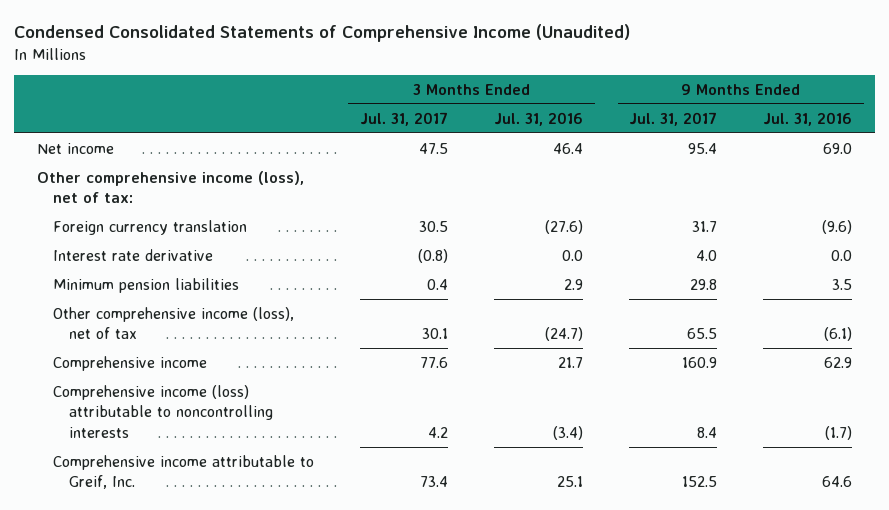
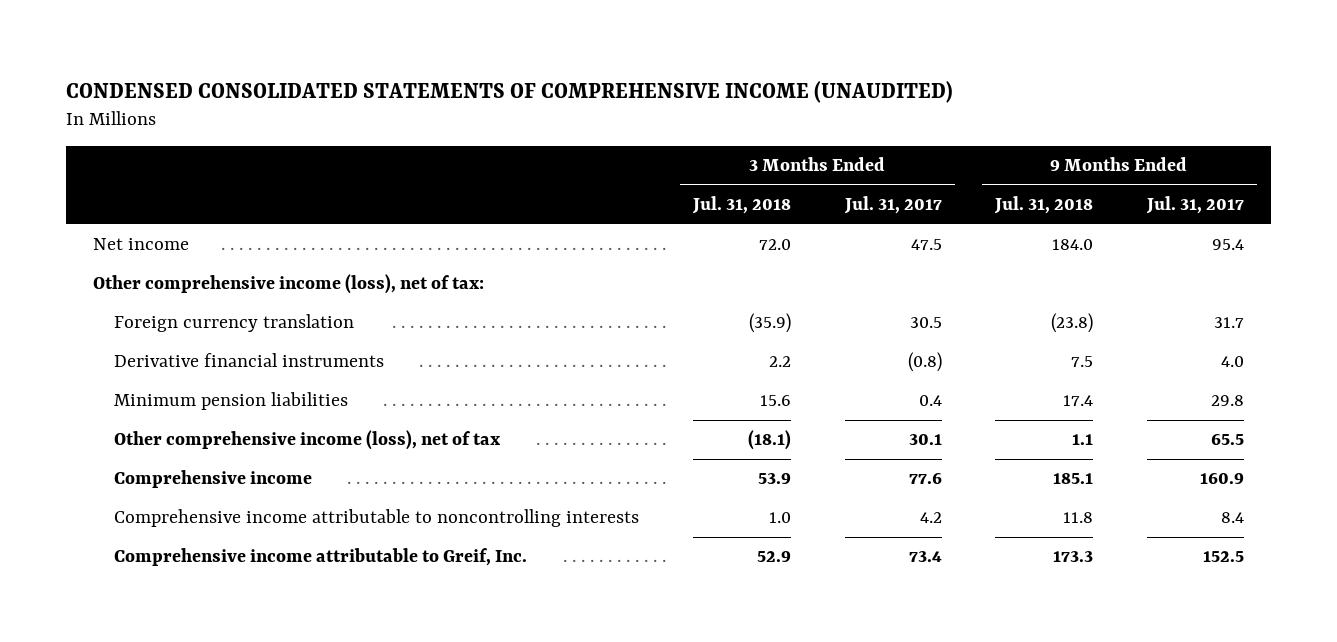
- Condensed Consolidated Statements of Comprehensive Income (Unaudited)
+ CONDENSED CONSOLIDATED STATEMENTS OF COMPREHENSIVE INCOME (UNAUDITED)
- | 3 Months Ended Jul. 31, 2017 | 3 Months Ended Jul. 31, 2016 | 9 Months Ended Jul. 31, 2017 | 9 Months Ended Jul. 31, 2016
+ | 3 Months Ended Jul. 31, 2018 | 3 Months Ended Jul. 31, 2017 | 9 Months Ended Jul. 31, 2018 | 9 Months Ended Jul. 31, 2017
- Interest rate derivative | (0.8) | 0.0 | 4.0 | 0.0
+ Derivative financial instruments | 2.2 | (0.8) | 7.5 | 4.0
- Comprehensive income (loss) attributable to noncontrolling interests | 4.2 | (3.4) | 8.4 | (1.7)
+ Comprehensive income attributable to noncontrolling interests | 1.0 | 4.2 | 11.8 | 8.4

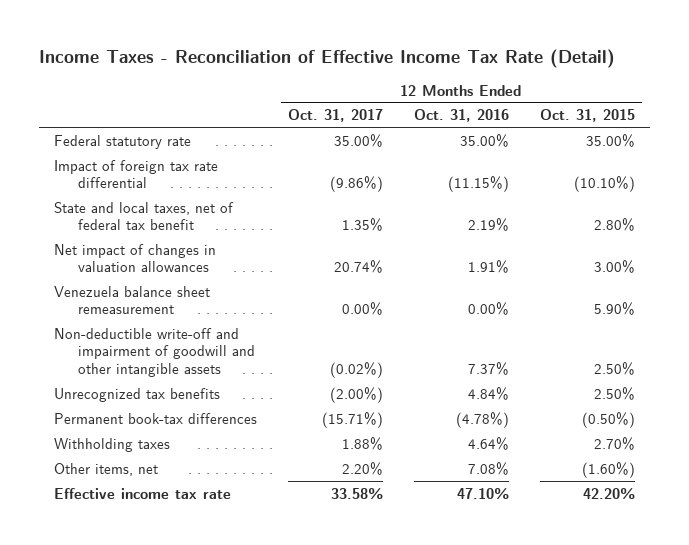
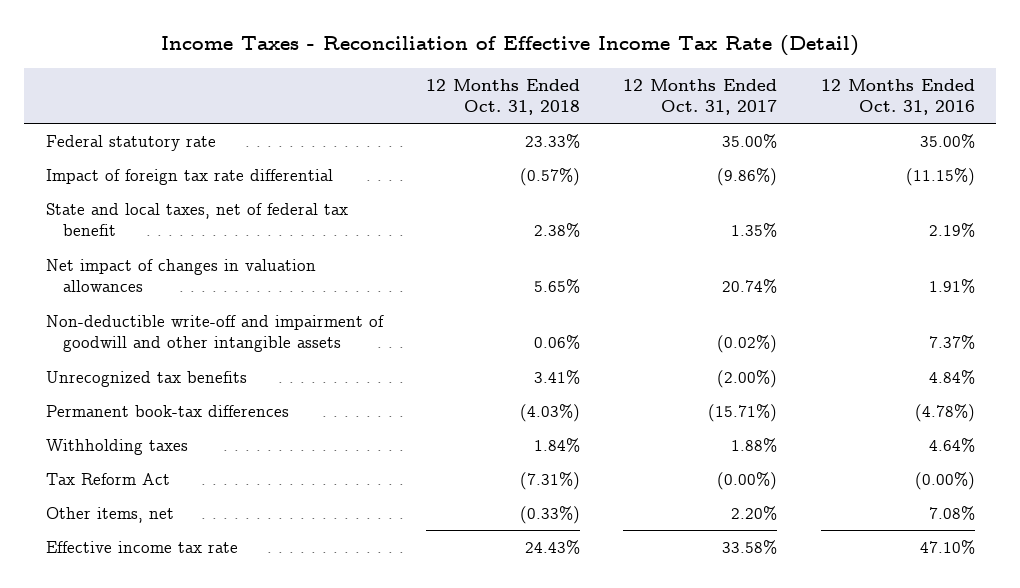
- | 12 Months Ended Oct. 31, 2017 | 12 Months Ended Oct. 31, 2016 | 12 Months Ended Oct. 31, 2015
+ | 12 Months Ended Oct. 31, 2018 | 12 Months Ended Oct. 31, 2017 | 12 Months Ended Oct. 31, 2016
- Venezuela balance sheet remeasurement | 0.00% | 0.00% | 5.90%
+ Tax Reform Act | (7.31%) | (0.00%) | (0.00%)

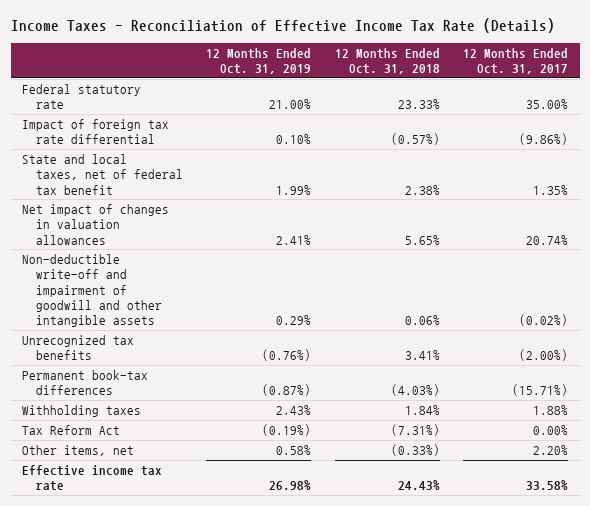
- Income Taxes - Reconciliation of Effective Income Tax Rate (Detail)
+ Income Taxes - Reconciliation of Effective Income Tax Rate (Details)
- | 12 Months Ended Oct. 31, 2018 | 12 Months Ended Oct. 31, 2017 | 12 Months Ended Oct. 31, 2016
+ | 12 Months Ended Oct. 31, 2019 | 12 Months Ended Oct. 31, 2018 | 12 Months Ended Oct. 31, 2017
- Tax Reform Act | (7.31%) | (0.00%) | (0.00%)
+ Tax Reform Act | (0.19%) | (7.31%) | 0.00%

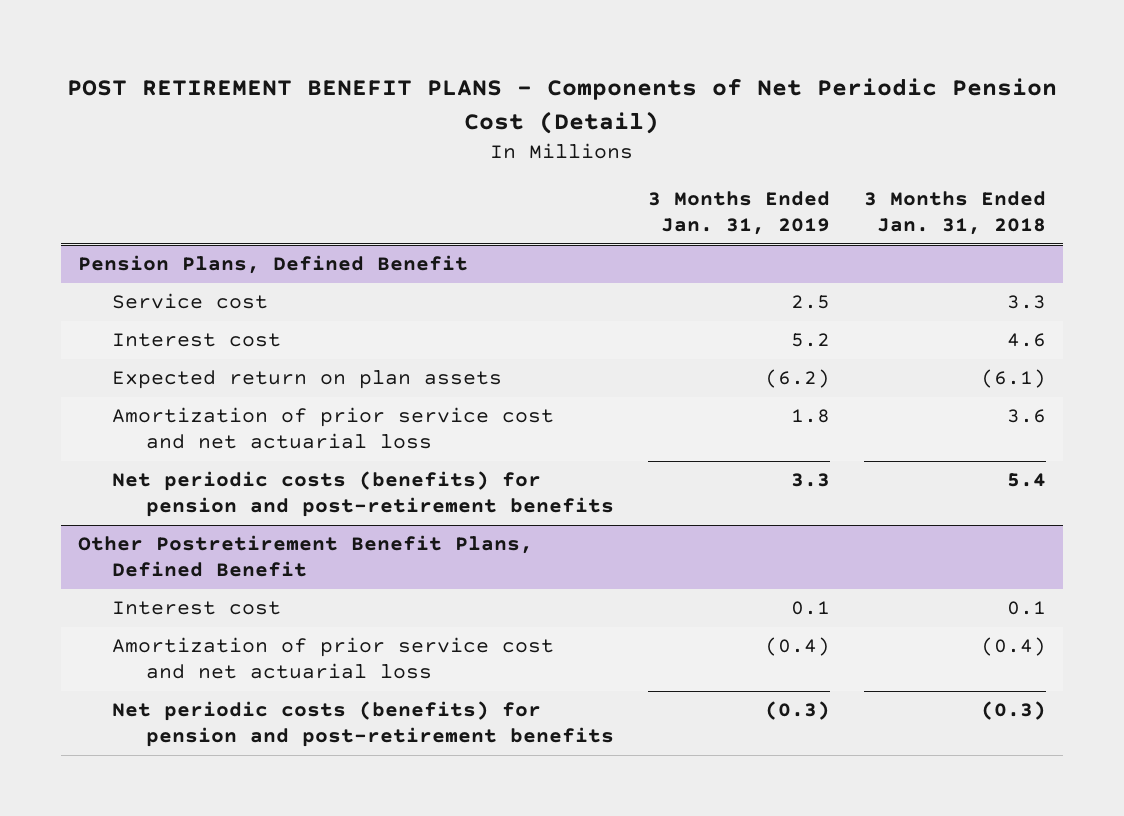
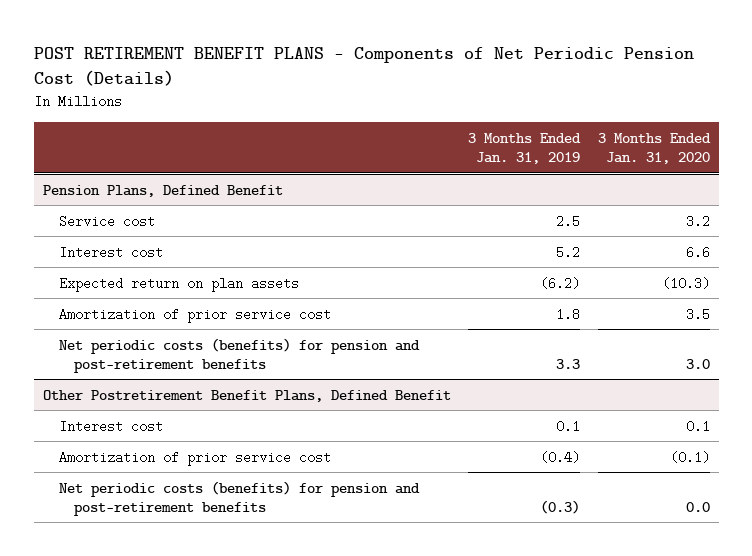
- POST RETIREMENT BENEFIT PLANS - Components of Net Periodic Pension Cost (Detail)
+ POST RETIREMENT BENEFIT PLANS - Components of Net Periodic Pension Cost (Details)
- | 3 Months Ended Jan. 31, 2019 | 3 Months Ended Jan. 31, 2018
+ | 3 Months Ended Jan. 31, 2019 | 3 Months Ended Jan. 31, 2020
@ Pension Plans, Defined Benefit
- Amortization of prior service cost and net actuarial loss | 1.8 | 3.6
+ Amortization of prior service cost | 1.8 | 3.5
@ Other Postretirement Benefit Plans, Defined Benefit
- Amortization of prior service cost and net actuarial loss | (0.4) | (0.4)
+ Amortization of prior service cost | (0.4) | (0.1)

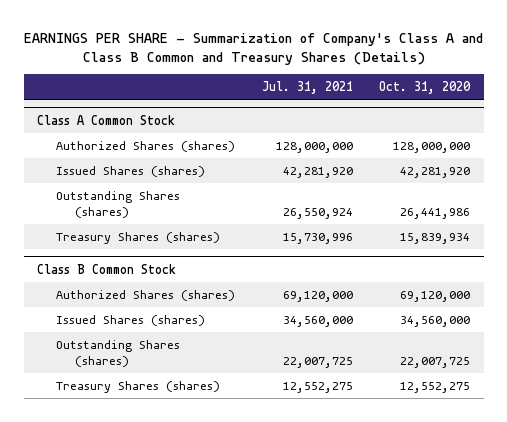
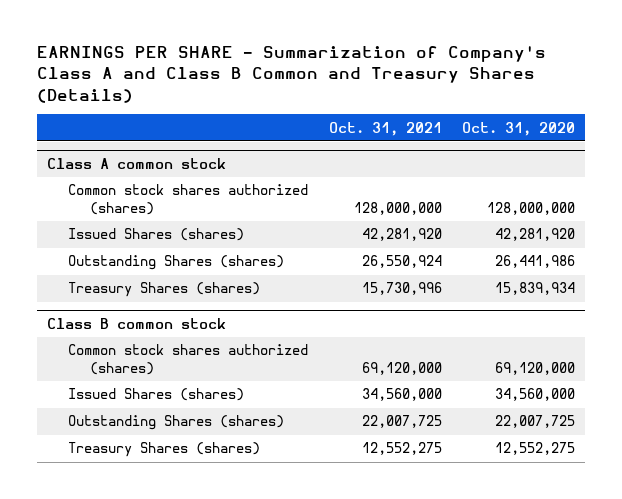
- | Jul. 31, 2021 | Oct. 31, 2020
+ | Oct. 31, 2021 | Oct. 31, 2020
- Class A Common Stock
- Authorized Shares (shares) | 128,000,000 | 128,000,000
+ Class A common stock
+ Common stock shares authorized (shares) | 128,000,000 | 128,000,000
- Class B Common Stock
- Authorized Shares (shares) | 69,120,000 | 69,120,000
+ Class B common stock
+ Common stock shares authorized (shares) | 69,120,000 | 69,120,000

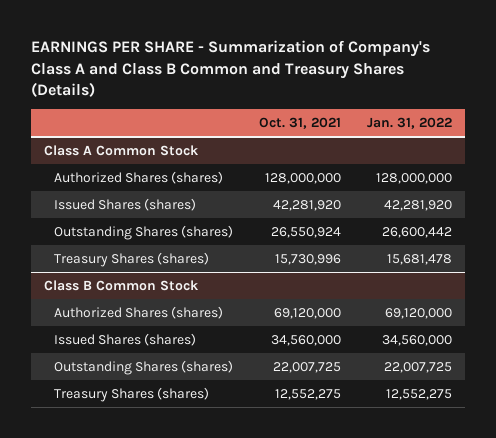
- | Oct. 31, 2021 | Oct. 31, 2020
+ | Oct. 31, 2021 | Jan. 31, 2022
- Class A common stock
- Common stock shares authorized (shares) | 128,000,000 | 128,000,000
+ Class A Common Stock
+ Authorized Shares (shares) | 128,000,000 | 128,000,000
- Class B common stock
- Common stock shares authorized (shares) | 69,120,000 | 69,120,000
+ Class B Common Stock
+ Authorized Shares (shares) | 69,120,000 | 69,120,000

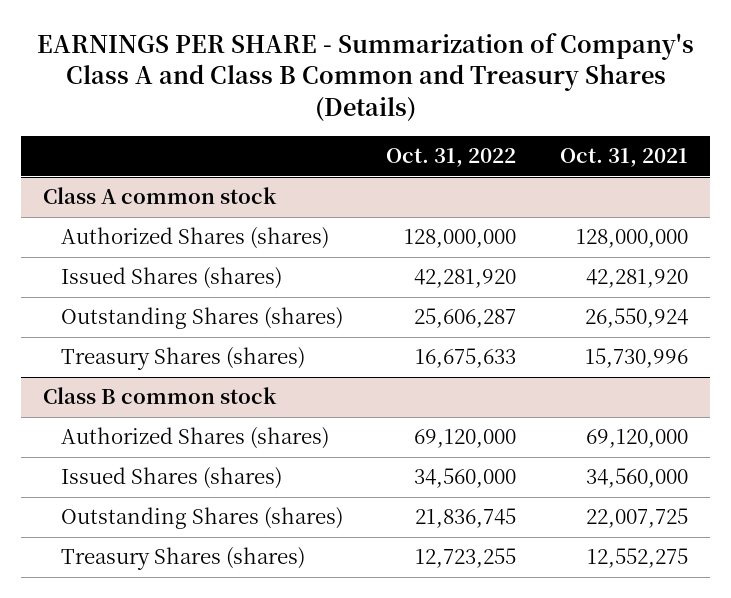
- | Oct. 31, 2021 | Jan. 31, 2022
+ | Oct. 31, 2022 | Oct. 31, 2021
- Class A Common Stock
+ Class A common stock
- Class B Common Stock
+ Class B common stock

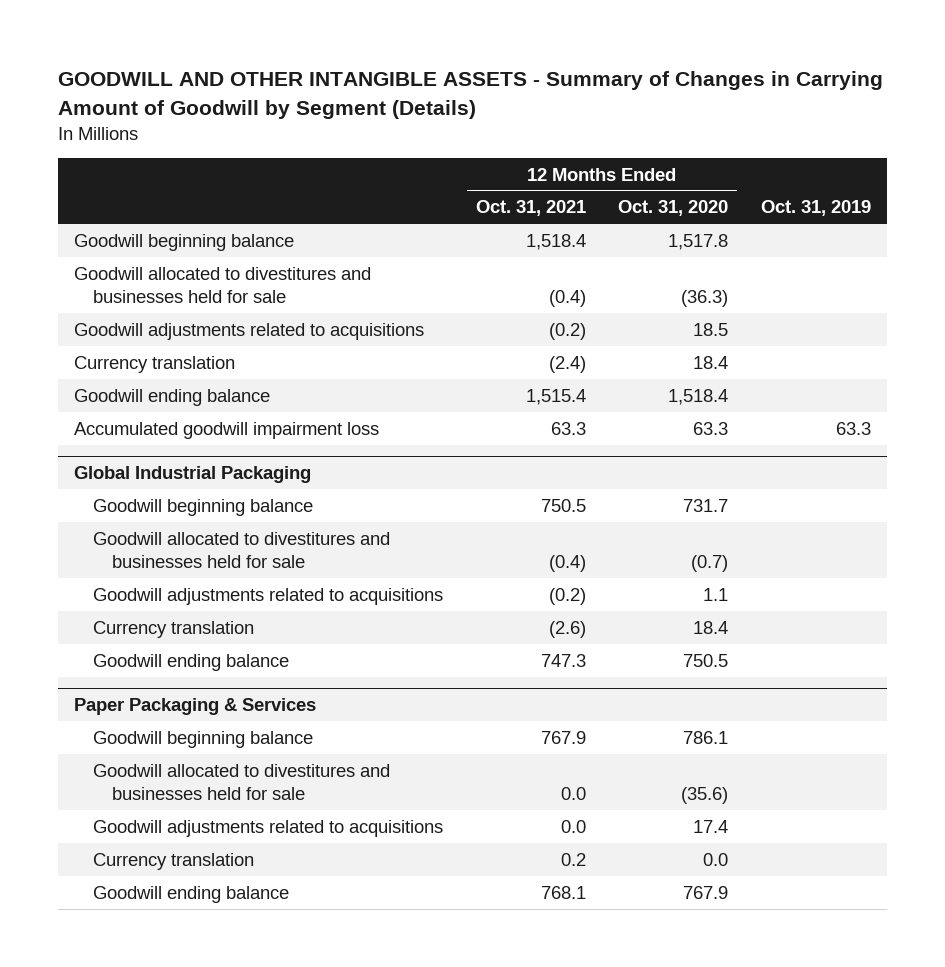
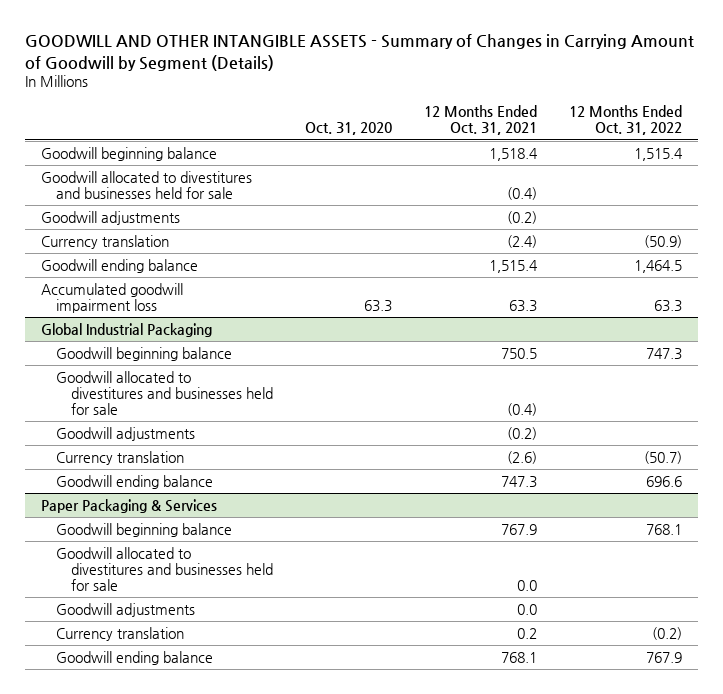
- | 12 Months Ended Oct. 31, 2021 | 12 Months Ended Oct. 31, 2020 | Oct. 31, 2019
+ | Oct. 31, 2020 | 12 Months Ended Oct. 31, 2021 | 12 Months Ended Oct. 31, 2022
- Goodwill adjustments related to acquisitions | (0.2) | 18.5 |
+ Goodwill adjustments | | (0.2) |
@ Global Industrial Packaging
- Goodwill adjustments related to acquisitions | (0.2) | 1.1 |
+ Goodwill adjustments | | (0.2) |
@ Paper Packaging & Services
- Goodwill adjustments related to acquisitions | 0.0 | 17.4 |
+ Goodwill adjustments | | 0.0 |

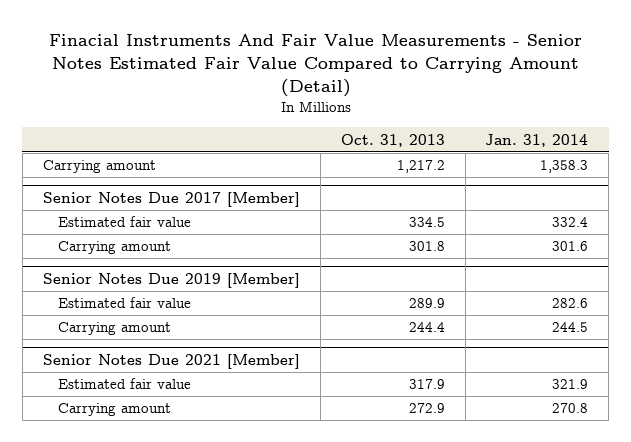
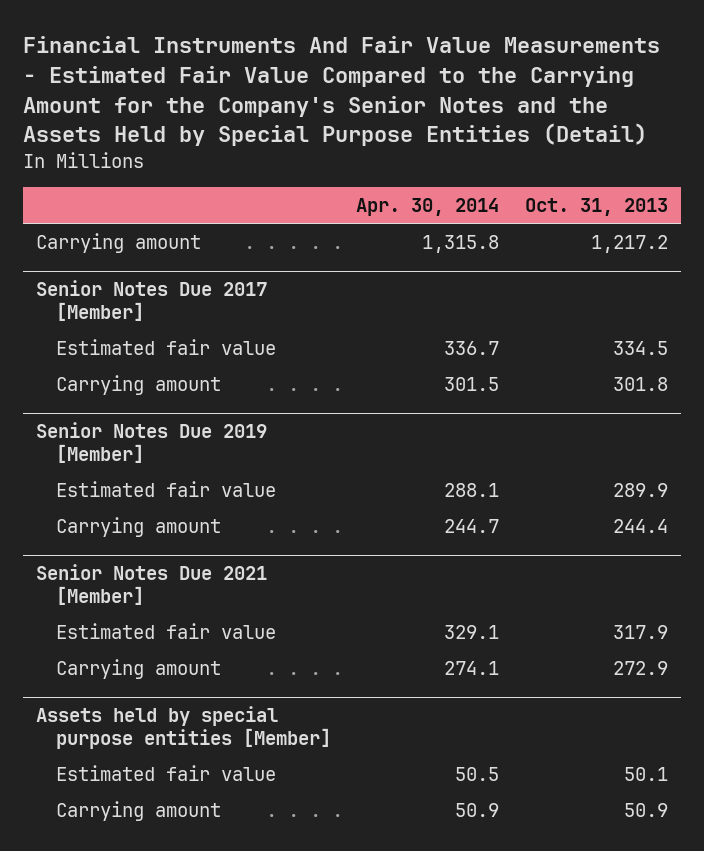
- Finacial Instruments And Fair Value Measurements - Senior Notes Estimated Fair Value Compared to Carrying Amount (Detail)
+ Financial Instruments And Fair Value Measurements - Estimated Fair Value Compared to the Carrying Amount for the Company's Senior Notes and the Assets Held by Special Purpose Entities (Detail)
- | Oct. 31, 2013 | Jan. 31, 2014
+ | Apr. 30, 2014 | Oct. 31, 2013
+ Assets held by special purpose entities [Member]
+ Estimated fair value | 50.5 | 50.1
+ Carrying amount | 50.9 | 50.9

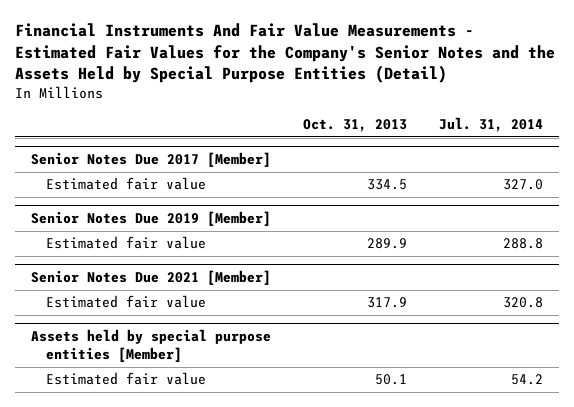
- Financial Instruments And Fair Value Measurements - Estimated Fair Value Compared to the Carrying Amount for the Company's Senior Notes and the Assets Held by Special Purpose Entities (Detail)
+ Financial Instruments And Fair Value Measurements - Estimated Fair Values for the Company's Senior Notes and the Assets Held by Special Purpose Entities (Detail)
- | Apr. 30, 2014 | Oct. 31, 2013
+ | Oct. 31, 2013 | Jul. 31, 2014
- Carrying amount | 1,315.8 | 1,217.2
@ Senior Notes Due 2017 [Member]
- Carrying amount | 301.5 | 301.8
@ Senior Notes Due 2019 [Member]
- Carrying amount | 244.7 | 244.4
@ Senior Notes Due 2021 [Member]
- Carrying amount | 274.1 | 272.9
@ Assets held by special purpose entities [Member]
- Carrying amount | 50.9 | 50.9

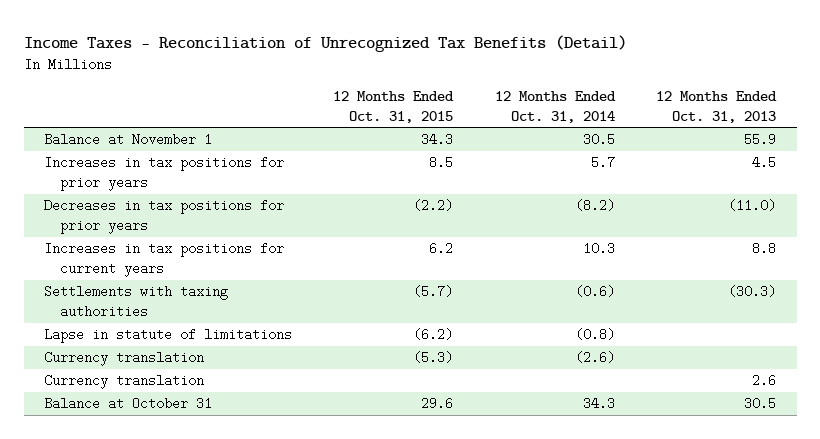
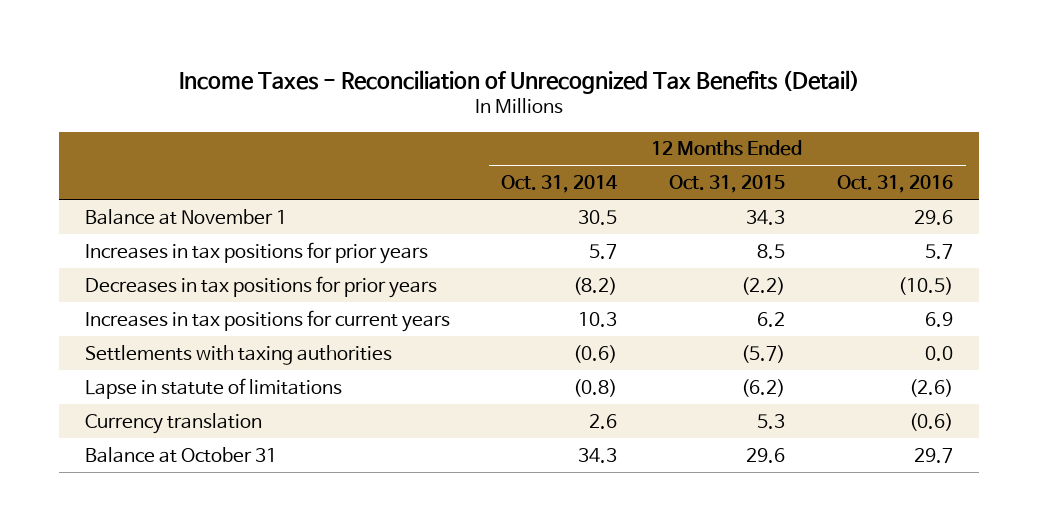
- | 12 Months Ended Oct. 31, 2015 | 12 Months Ended Oct. 31, 2014 | 12 Months Ended Oct. 31, 2013
+ | 12 Months Ended Oct. 31, 2014 | 12 Months Ended Oct. 31, 2015 | 12 Months Ended Oct. 31, 2016
- Currency translation | (5.3) | (2.6) |
- Currency translation | | | 2.6
+ Currency translation | 2.6 | 5.3 | (0.6)

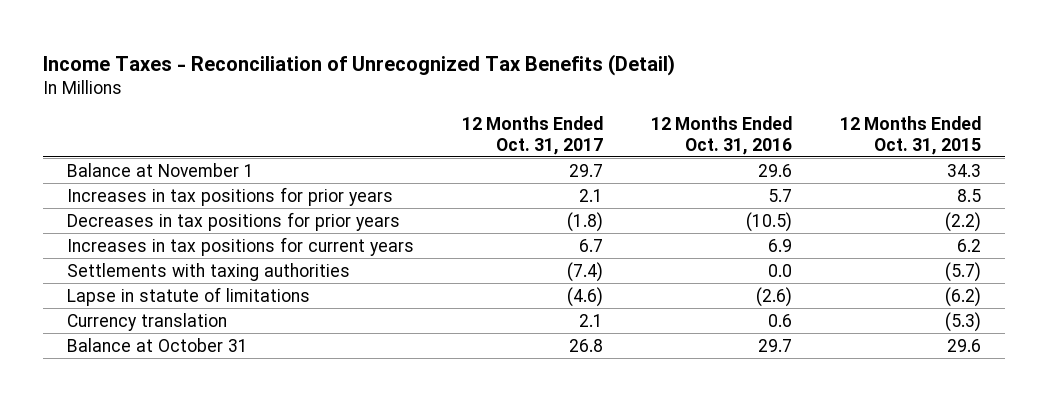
- | 12 Months Ended Oct. 31, 2014 | 12 Months Ended Oct. 31, 2015 | 12 Months Ended Oct. 31, 2016
+ | 12 Months Ended Oct. 31, 2017 | 12 Months Ended Oct. 31, 2016 | 12 Months Ended Oct. 31, 2015
- Currency translation | 2.6 | 5.3 | (0.6)
+ Currency translation | 2.1 | 0.6 | (5.3)

